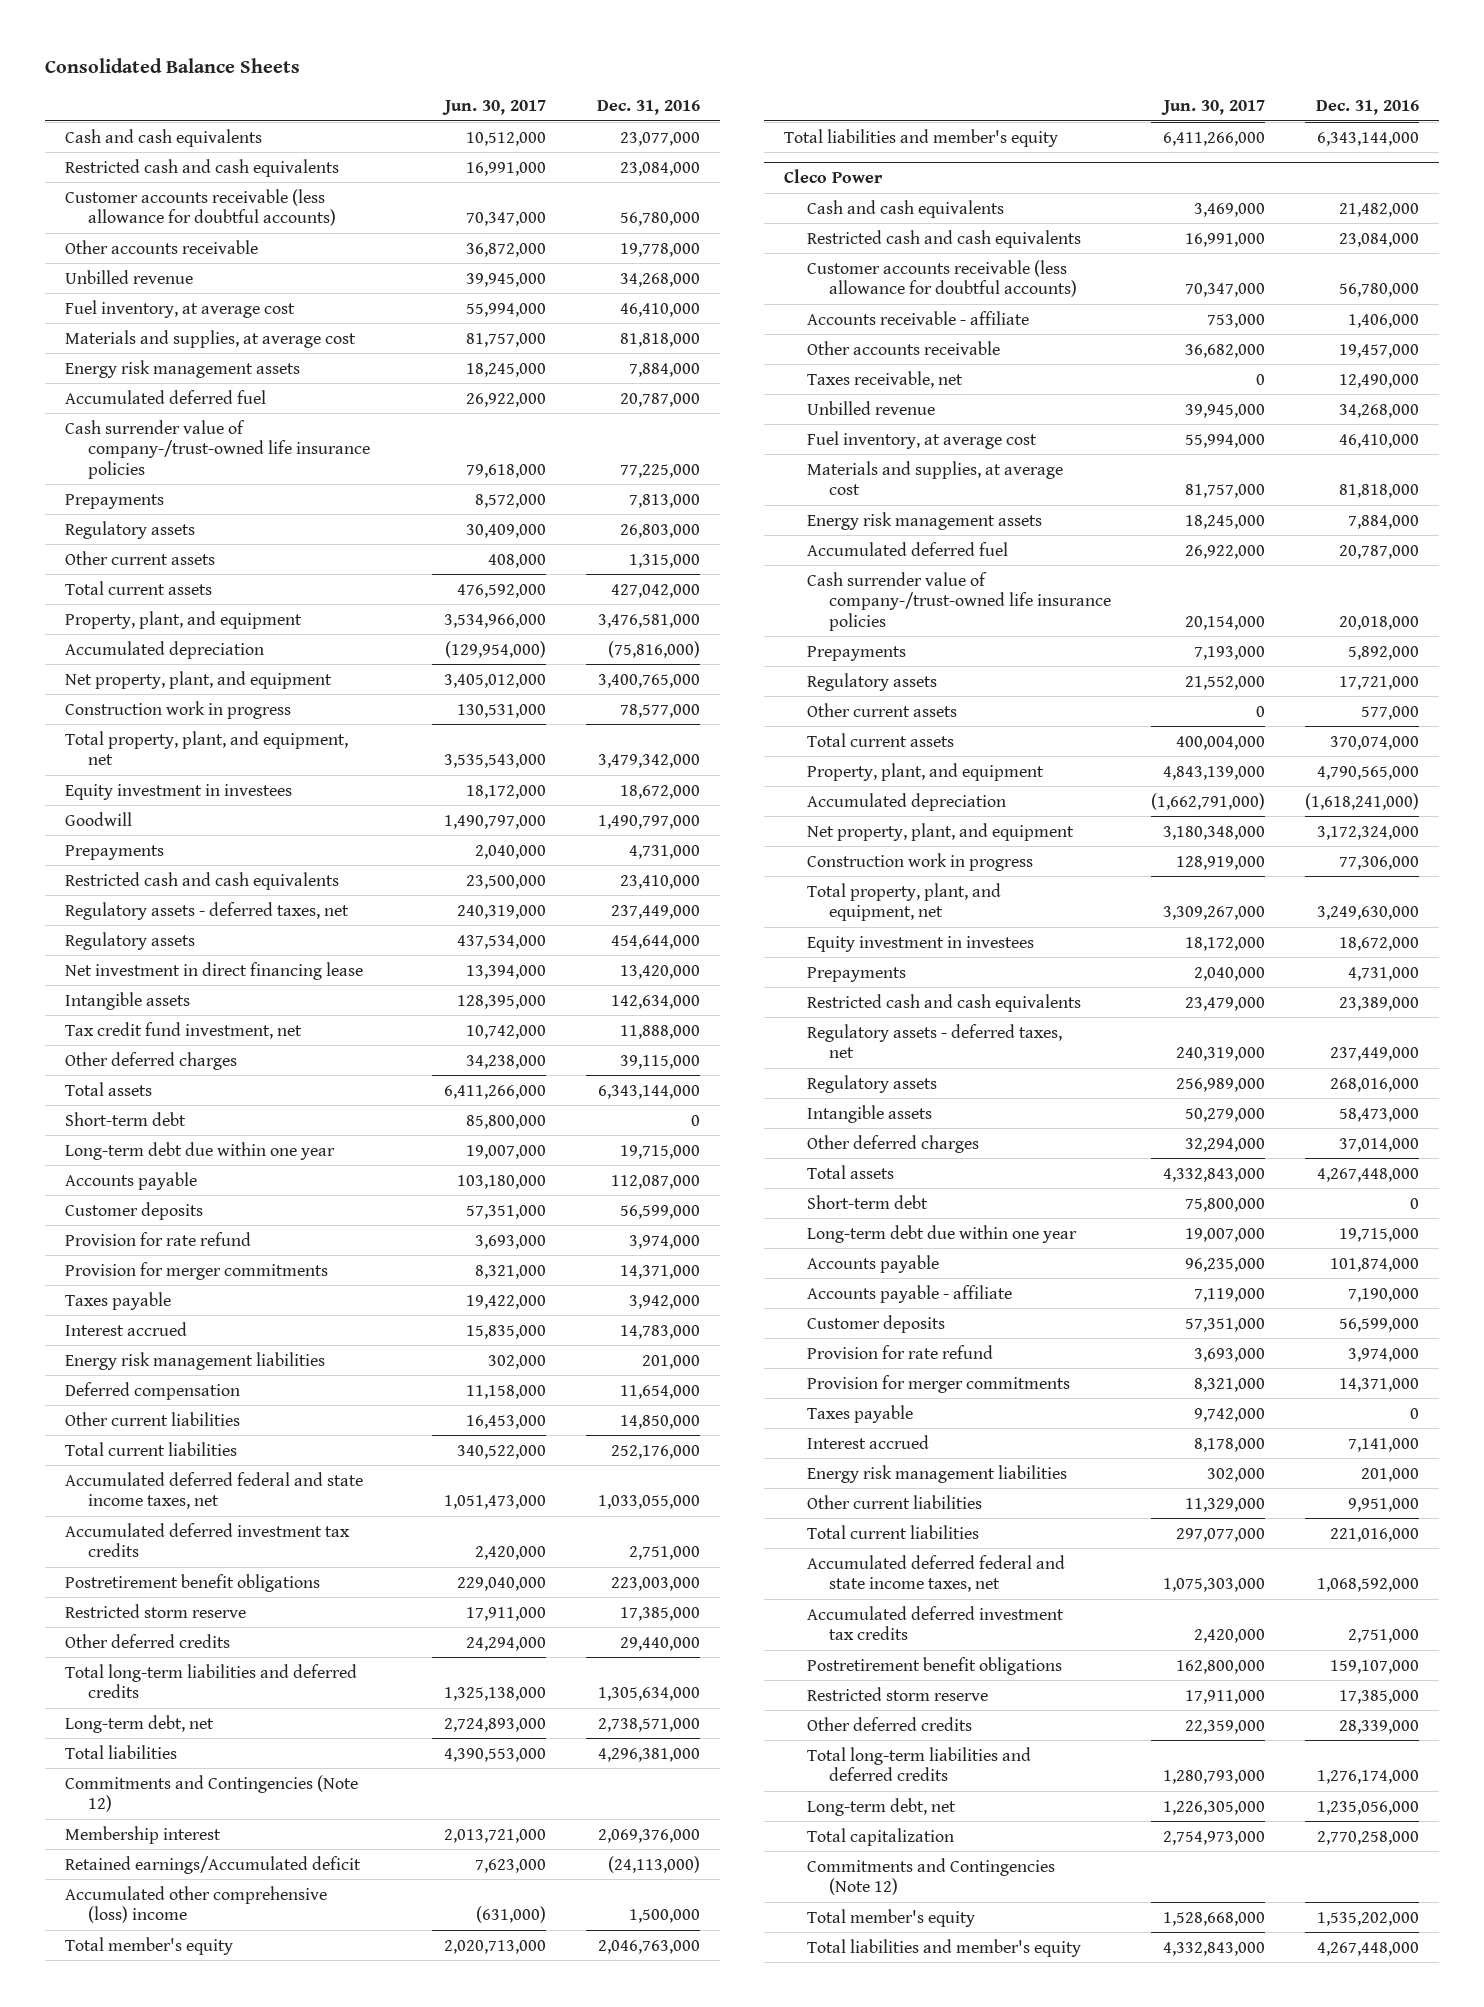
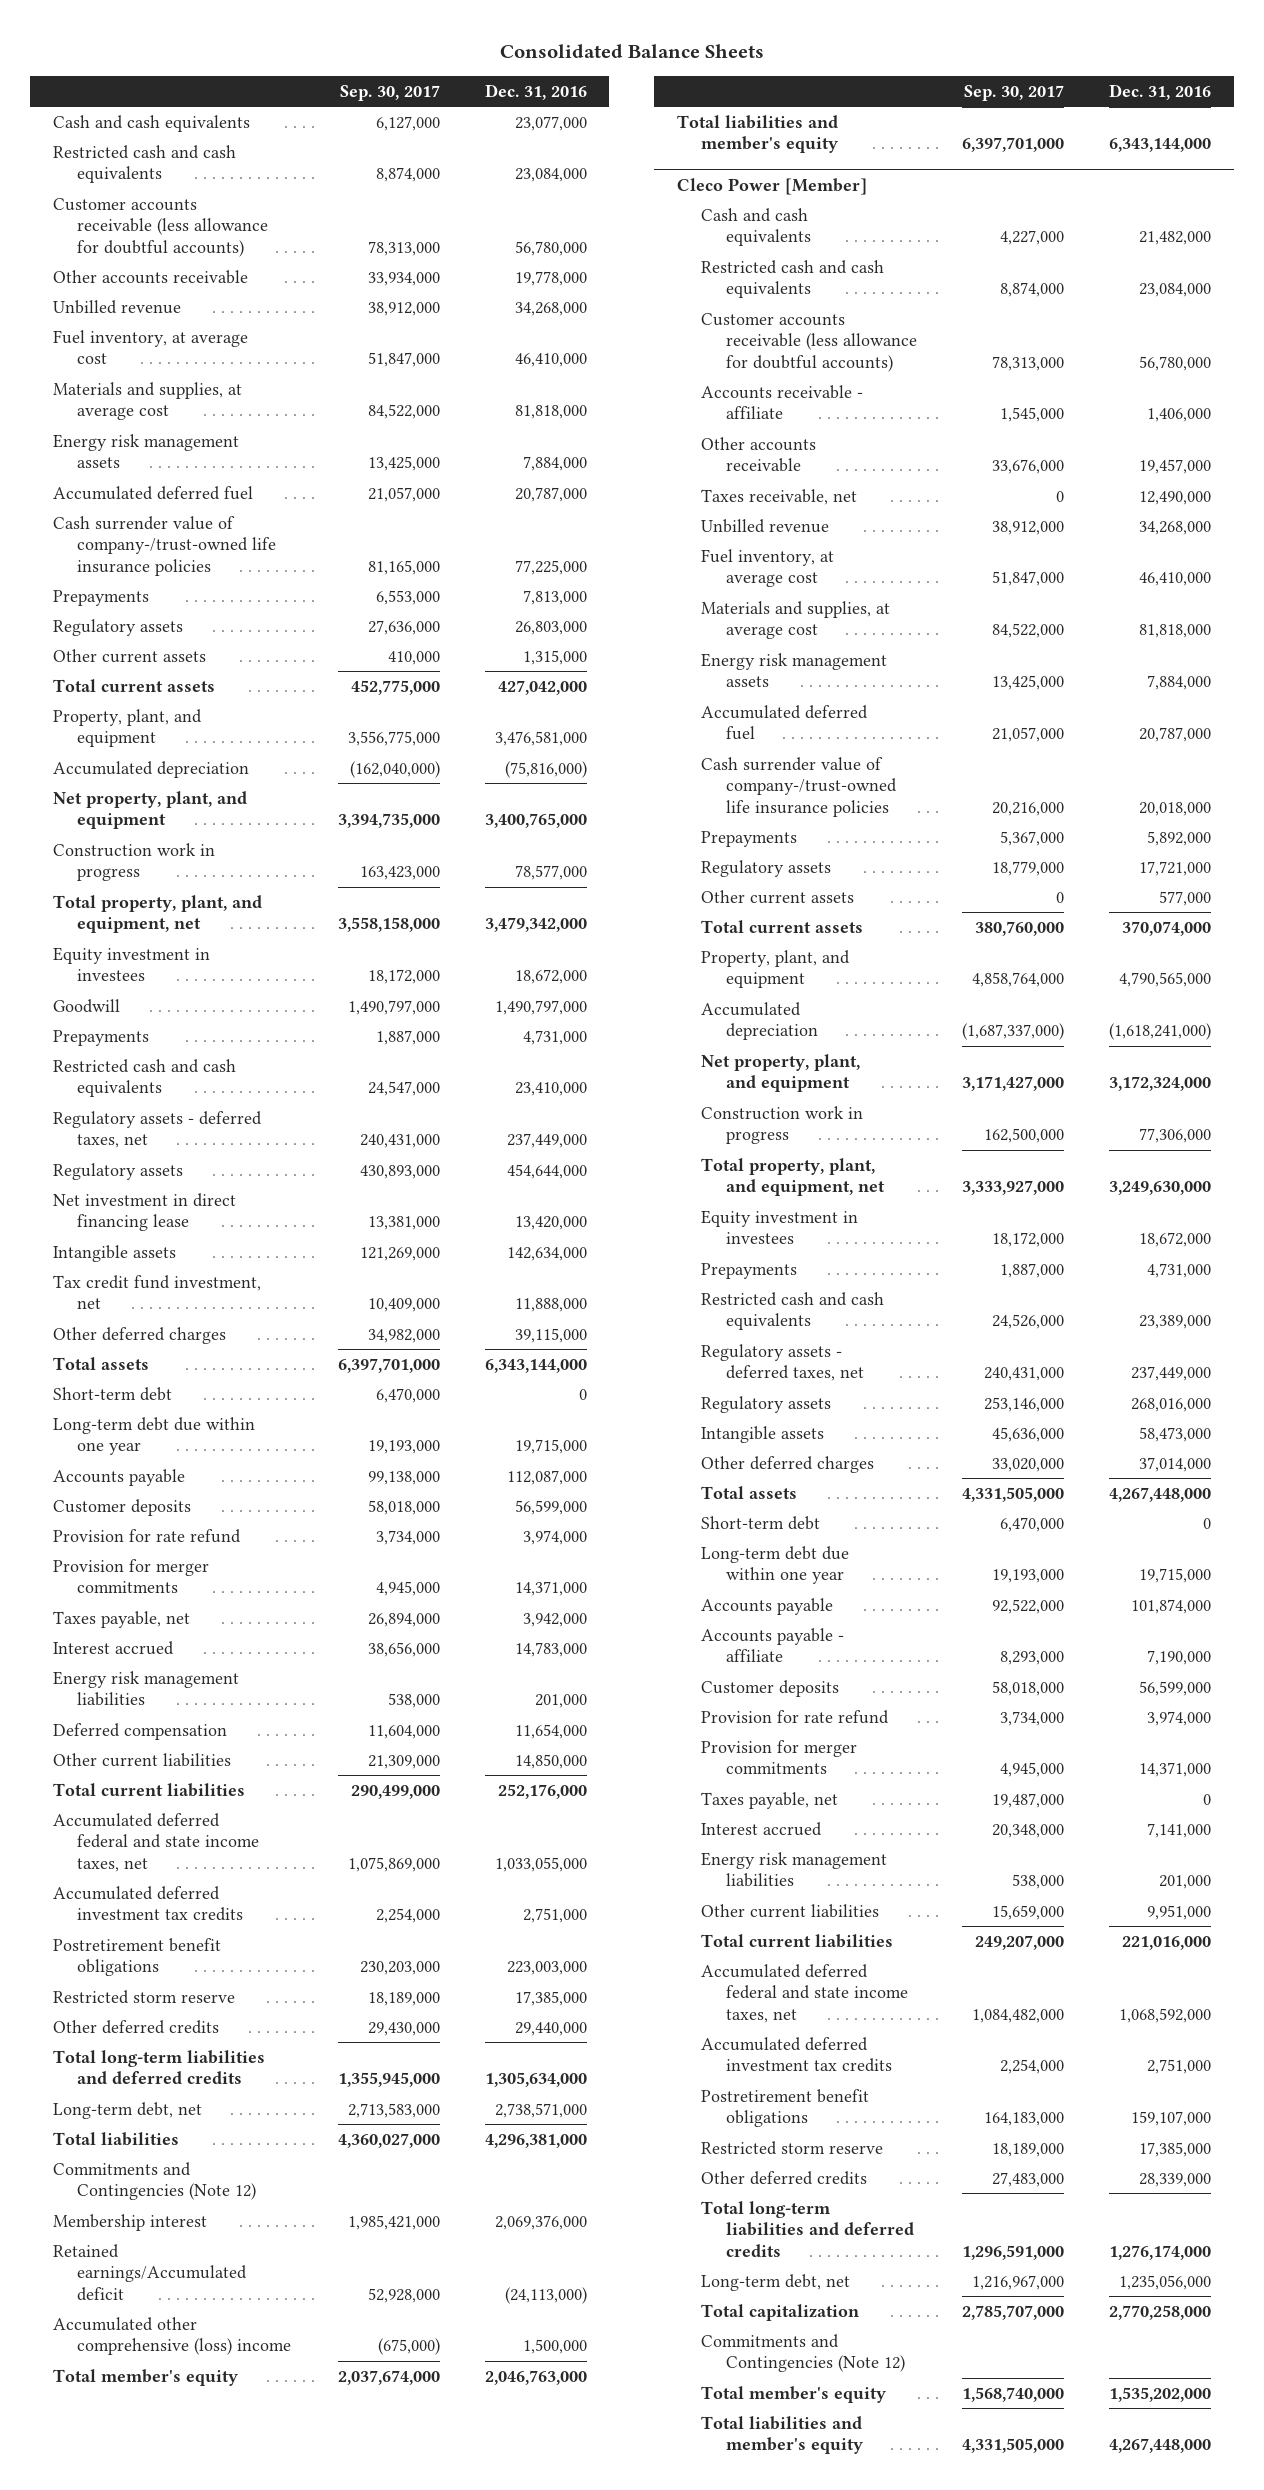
- | Jun. 30, 2017 | Dec. 31, 2016
+ | Sep. 30, 2017 | Dec. 31, 2016
- Taxes payable | 19,422,000 | 3,942,000
+ Taxes payable, net | 26,894,000 | 3,942,000
- Cleco Power
+ Cleco Power [Member]
- Taxes payable | 9,742,000 | 0
+ Taxes payable, net | 19,487,000 | 0

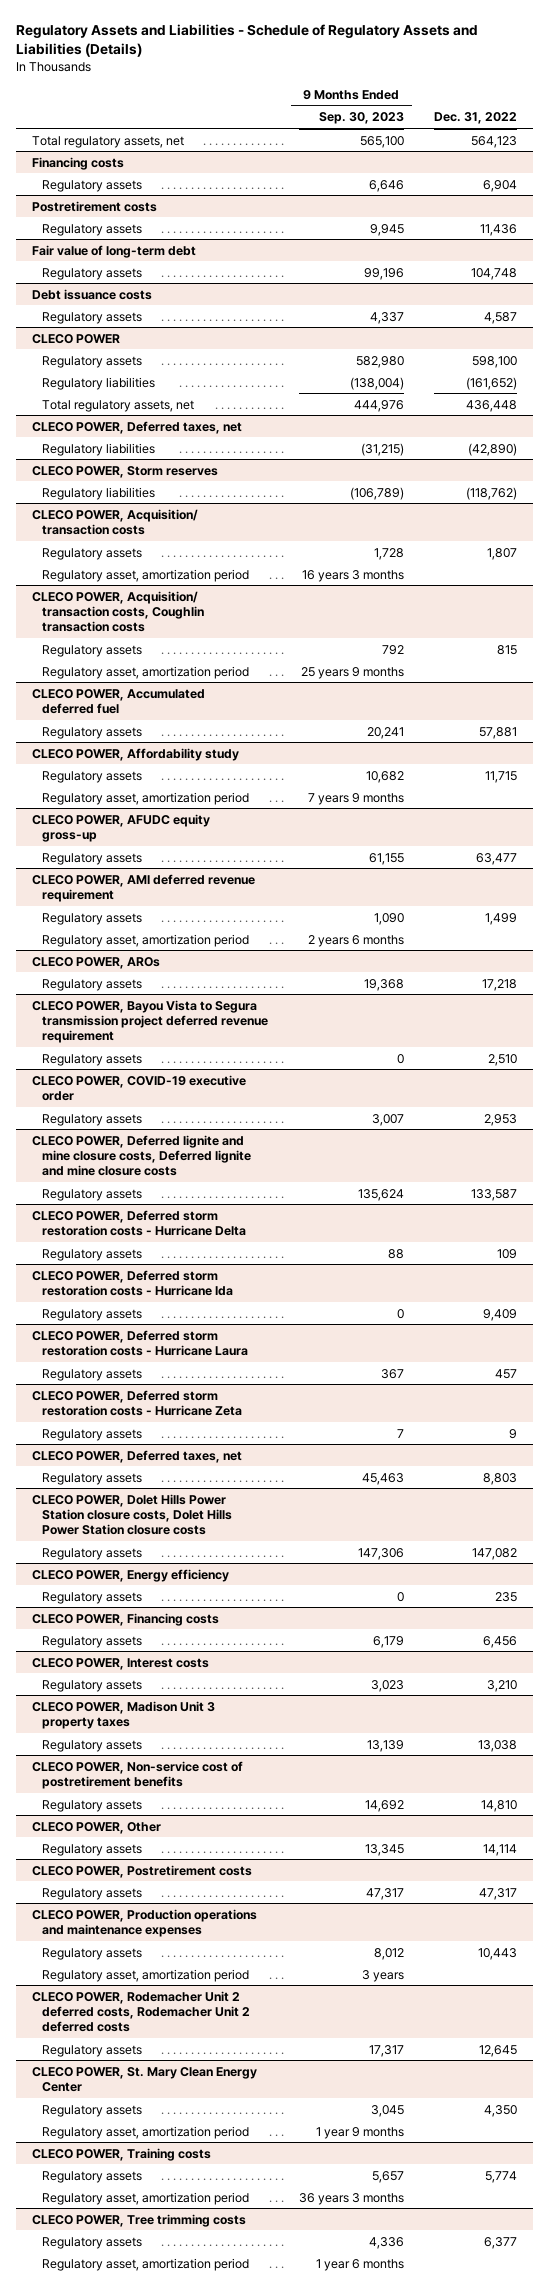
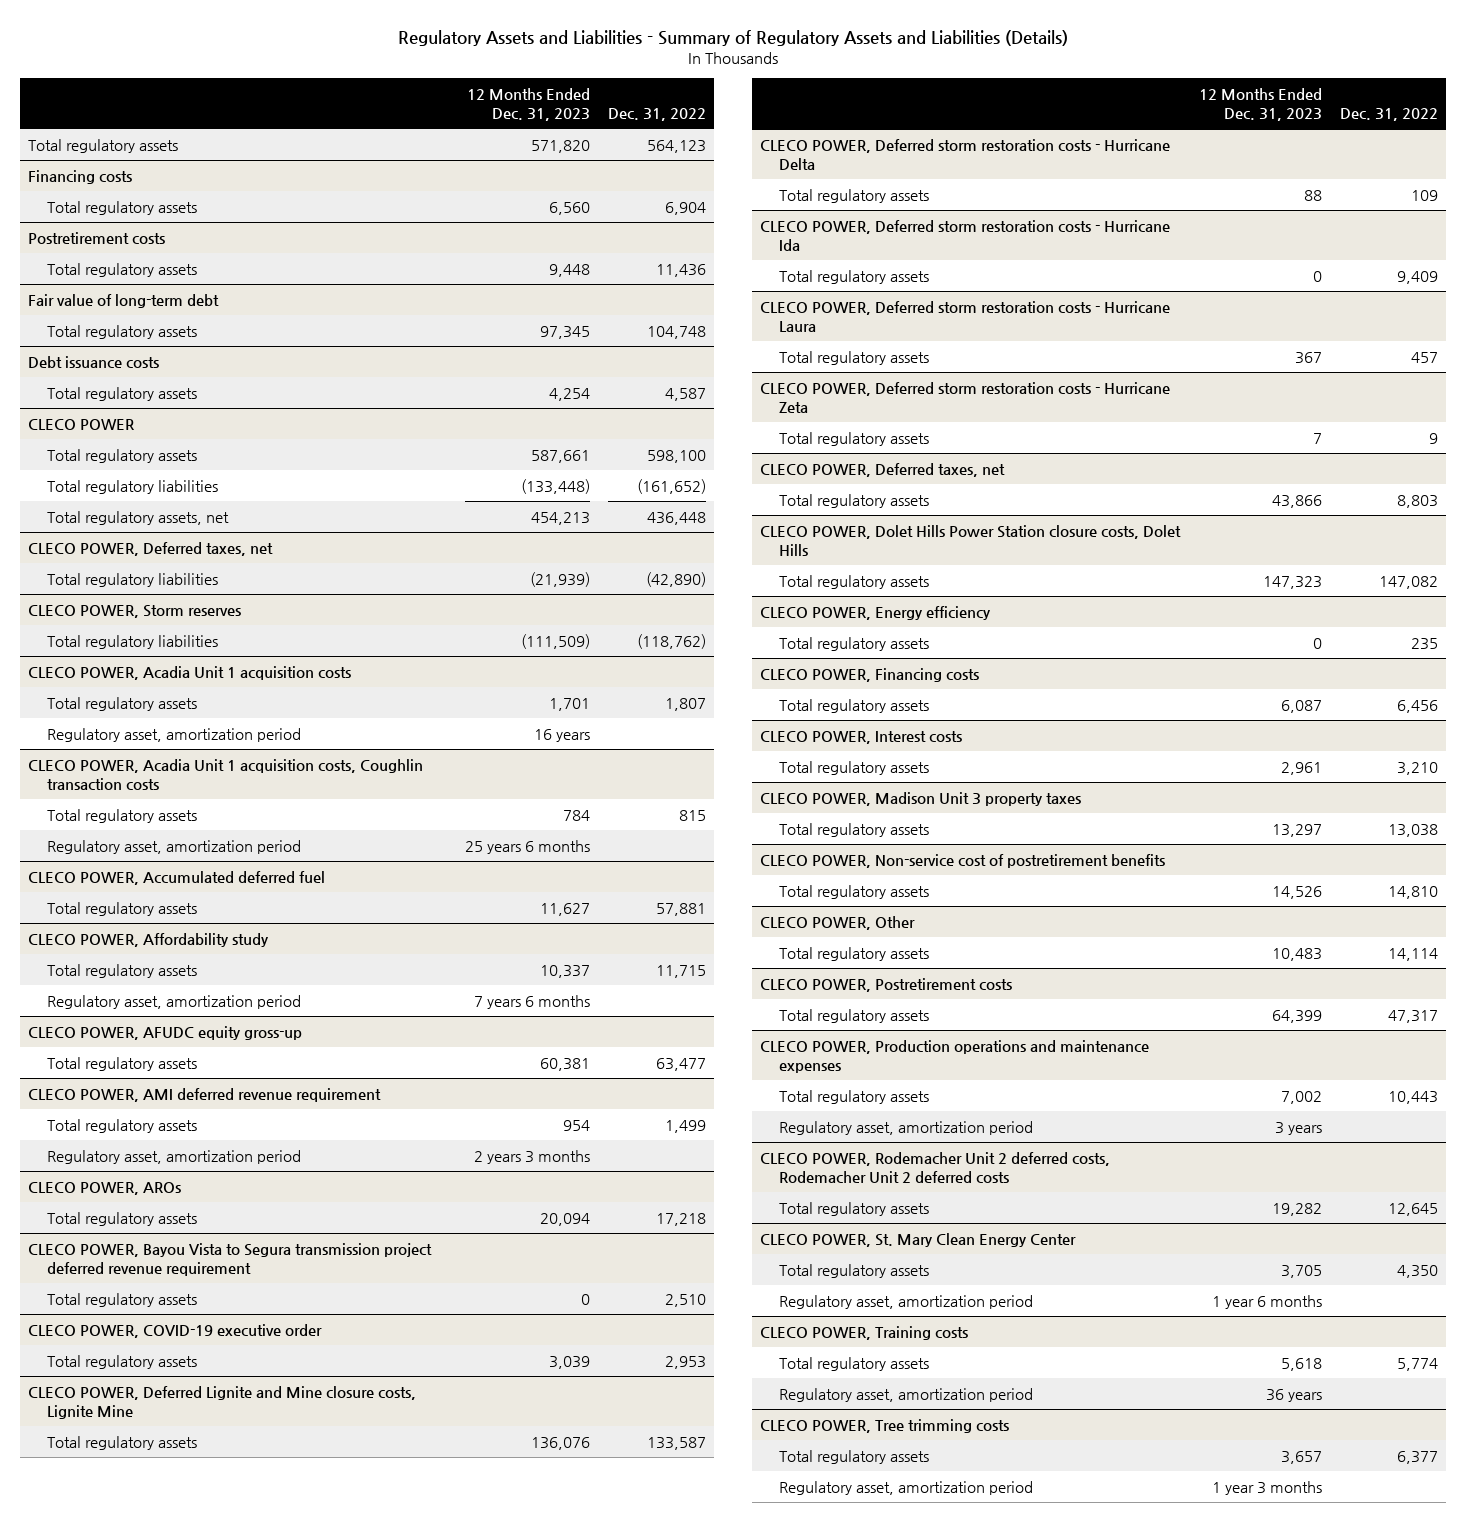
- Regulatory Assets and Liabilities - Schedule of Regulatory Assets and Liabilities (Details)
+ Regulatory Assets and Liabilities - Summary of Regulatory Assets and Liabilities (Details)
- | 9 Months Ended Sep. 30, 2023 | Dec. 31, 2022
+ | 12 Months Ended Dec. 31, 2023 | Dec. 31, 2022
- Total regulatory assets, net | 565,100 | 564,123
+ Total regulatory assets | 571,820 | 564,123
@ Financing costs
- Regulatory assets | 6,646 | 6,904
+ Total regulatory assets | 6,560 | 6,904
@ Postretirement costs
- Regulatory assets | 9,945 | 11,436
+ Total regulatory assets | 9,448 | 11,436
@ Fair value of long-term debt
- Regulatory assets | 99,196 | 104,748
+ Total regulatory assets | 97,345 | 104,748
@ Debt issuance costs
- Regulatory assets | 4,337 | 4,587
+ Total regulatory assets | 4,254 | 4,587
@ CLECO POWER
- Regulatory assets | 582,980 | 598,100
- Regulatory liabilities | (138,004) | (161,652)
+ Total regulatory assets | 587,661 | 598,100
+ Total regulatory liabilities | (133,448) | (161,652)
@ CLECO POWER, Deferred taxes, net
- Regulatory liabilities | (31,215) | (42,890)
+ Total regulatory liabilities | (21,939) | (42,890)
@ CLECO POWER, Storm reserves
- Regulatory liabilities | (106,789) | (118,762)
- CLECO POWER, Acquisition/ transaction costs
- Regulatory assets | 1,728 | 1,807
@ CLECO POWER, Storm reserves
+ Total regulatory liabilities | (111,509) | (118,762)
+ CLECO POWER, Acadia Unit 1 acquisition costs
+ Total regulatory assets | 1,701 | 1,807
- CLECO POWER, Acquisition/ transaction costs, Coughlin transaction costs
- Regulatory assets | 792 | 815
+ CLECO POWER, Acadia Unit 1 acquisition costs, Coughlin transaction costs
+ Total regulatory assets | 784 | 815
@ CLECO POWER, Accumulated deferred fuel
- Regulatory assets | 20,241 | 57,881
+ Total regulatory assets | 11,627 | 57,881
@ CLECO POWER, Affordability study
- Regulatory assets | 10,682 | 11,715
+ Total regulatory assets | 10,337 | 11,715
@ CLECO POWER, AFUDC equity gross-up
- Regulatory assets | 61,155 | 63,477
+ Total regulatory assets | 60,381 | 63,477
@ CLECO POWER, AMI deferred revenue requirement
- Regulatory assets | 1,090 | 1,499
+ Total regulatory assets | 954 | 1,499
@ CLECO POWER, AROs
- Regulatory assets | 19,368 | 17,218
+ Total regulatory assets | 20,094 | 17,218
@ CLECO POWER, Bayou Vista to Segura transmission project deferred revenue requirement
- Regulatory assets | 0 | 2,510
+ Total regulatory assets | 0 | 2,510
@ CLECO POWER, COVID-19 executive order
- Regulatory assets | 3,007 | 2,953
- CLECO POWER, Deferred lignite and mine closure costs, Deferred lignite and mine closure costs
- Regulatory assets | 135,624 | 133,587
@ CLECO POWER, COVID-19 executive order
+ Total regulatory assets | 3,039 | 2,953
+ CLECO POWER, Deferred Lignite and Mine closure costs, Lignite Mine
+ Total regulatory assets | 136,076 | 133,587
@ CLECO POWER, Deferred storm restoration costs - Hurricane Delta
- Regulatory assets | 88 | 109
+ Total regulatory assets | 88 | 109
@ CLECO POWER, Deferred storm restoration costs - Hurricane Ida
- Regulatory assets | 0 | 9,409
+ Total regulatory assets | 0 | 9,409
@ CLECO POWER, Deferred storm restoration costs - Hurricane Laura
- Regulatory assets | 367 | 457
+ Total regulatory assets | 367 | 457
@ CLECO POWER, Deferred storm restoration costs - Hurricane Zeta
- Regulatory assets | 7 | 9
+ Total regulatory assets | 7 | 9
@ CLECO POWER, Deferred taxes, net
- Regulatory assets | 45,463 | 8,803
- CLECO POWER, Dolet Hills Power Station closure costs, Dolet Hills Power Station closure costs
- Regulatory assets | 147,306 | 147,082
@ CLECO POWER, Deferred taxes, net
+ Total regulatory assets | 43,866 | 8,803
+ CLECO POWER, Dolet Hills Power Station closure costs, Dolet Hills
+ Total regulatory assets | 147,323 | 147,082
@ CLECO POWER, Energy efficiency
- Regulatory assets | 0 | 235
+ Total regulatory assets | 0 | 235
@ CLECO POWER, Financing costs
- Regulatory assets | 6,179 | 6,456
+ Total regulatory assets | 6,087 | 6,456
@ CLECO POWER, Interest costs
- Regulatory assets | 3,023 | 3,210
+ Total regulatory assets | 2,961 | 3,210
@ CLECO POWER, Madison Unit 3 property taxes
- Regulatory assets | 13,139 | 13,038
+ Total regulatory assets | 13,297 | 13,038
@ CLECO POWER, Non-service cost of postretirement benefits
- Regulatory assets | 14,692 | 14,810
+ Total regulatory assets | 14,526 | 14,810
@ CLECO POWER, Other
- Regulatory assets | 13,345 | 14,114
+ Total regulatory assets | 10,483 | 14,114
@ CLECO POWER, Postretirement costs
- Regulatory assets | 47,317 | 47,317
+ Total regulatory assets | 64,399 | 47,317
@ CLECO POWER, Production operations and maintenance expenses
- Regulatory assets | 8,012 | 10,443
+ Total regulatory assets | 7,002 | 10,443
@ CLECO POWER, Rodemacher Unit 2 deferred costs, Rodemacher Unit 2 deferred costs
- Regulatory assets | 17,317 | 12,645
+ Total regulatory assets | 19,282 | 12,645
@ CLECO POWER, St. Mary Clean Energy Center
- Regulatory assets | 3,045 | 4,350
+ Total regulatory assets | 3,705 | 4,350
@ CLECO POWER, Training costs
- Regulatory assets | 5,657 | 5,774
+ Total regulatory assets | 5,618 | 5,774
@ CLECO POWER, Tree trimming costs
- Regulatory assets | 4,336 | 6,377
+ Total regulatory assets | 3,657 | 6,377

